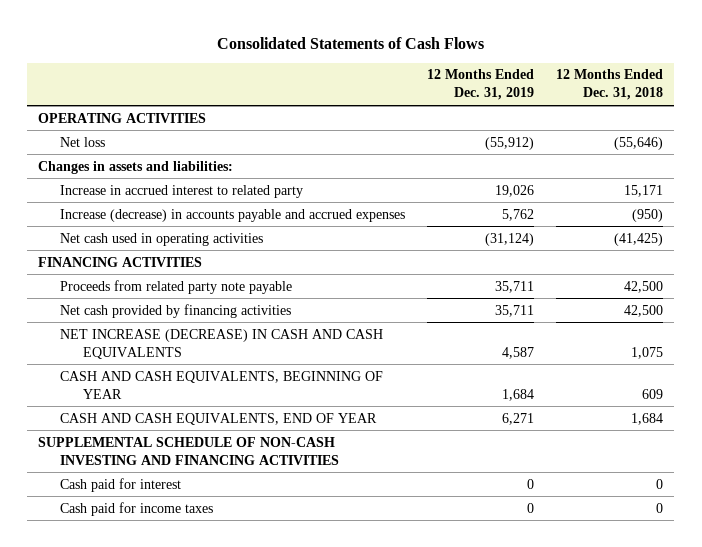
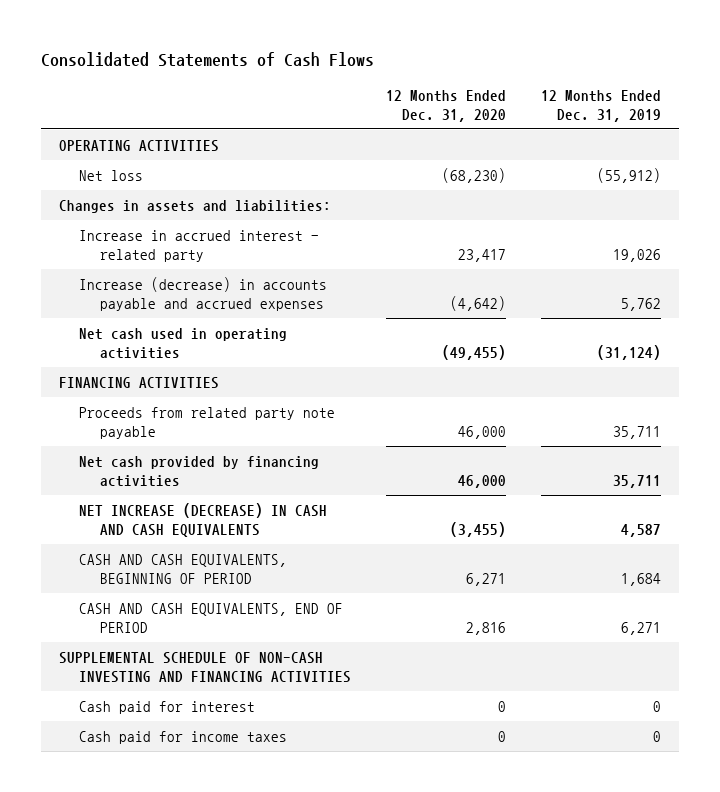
- | 12 Months Ended Dec. 31, 2019 | 12 Months Ended Dec. 31, 2018
+ | 12 Months Ended Dec. 31, 2020 | 12 Months Ended Dec. 31, 2019
- Increase in accrued interest to related party | 19,026 | 15,171
+ Increase in accrued interest - related party | 23,417 | 19,026
- CASH AND CASH EQUIVALENTS, BEGINNING OF YEAR | 1,684 | 609
- CASH AND CASH EQUIVALENTS, END OF YEAR | 6,271 | 1,684
+ CASH AND CASH EQUIVALENTS, BEGINNING OF PERIOD | 6,271 | 1,684
+ CASH AND CASH EQUIVALENTS, END OF PERIOD | 2,816 | 6,271

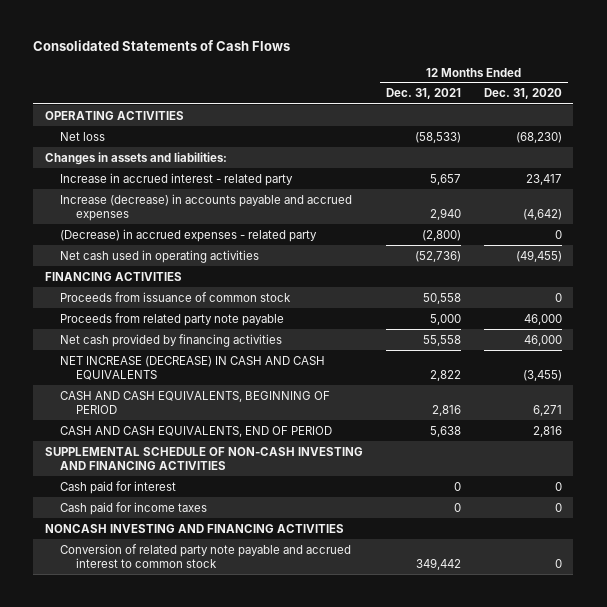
- | 12 Months Ended Dec. 31, 2020 | 12 Months Ended Dec. 31, 2019
+ | 12 Months Ended Dec. 31, 2021 | 12 Months Ended Dec. 31, 2020
+ (Decrease) in accrued expenses - related party | (2,800) | 0
+ Proceeds from issuance of common stock | 50,558 | 0
+ NONCASH INVESTING AND FINANCING ACTIVITIES
+ Conversion of related party note payable and accrued interest to common stock | 349,442 | 0

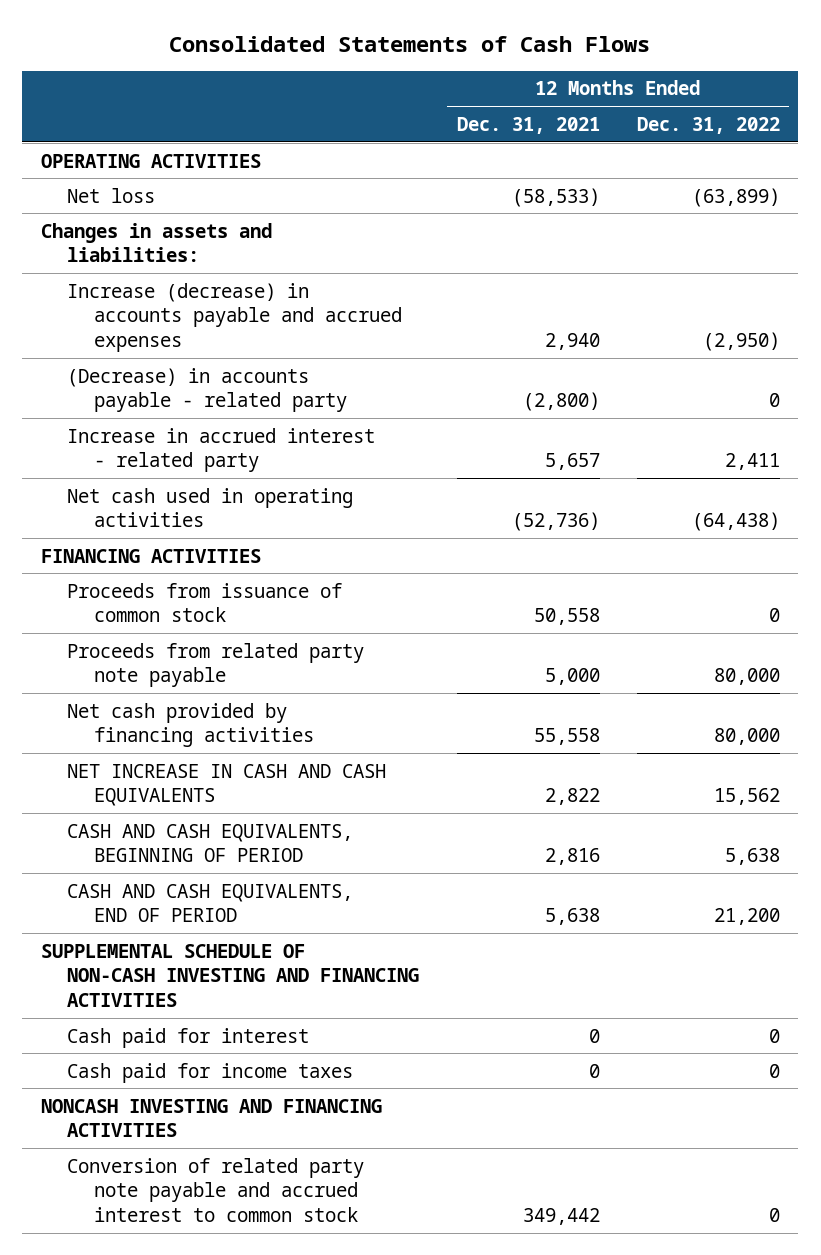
- | 12 Months Ended Dec. 31, 2021 | 12 Months Ended Dec. 31, 2020
+ | 12 Months Ended Dec. 31, 2021 | 12 Months Ended Dec. 31, 2022
- (Decrease) in accrued expenses - related party | (2,800) | 0
+ (Decrease) in accounts payable - related party | (2,800) | 0
moved down: Increase in accrued interest - related party | 5,657 | 2,411
- NET INCREASE (DECREASE) IN CASH AND CASH EQUIVALENTS | 2,822 | (3,455)
+ NET INCREASE IN CASH AND CASH EQUIVALENTS | 2,822 | 15,562

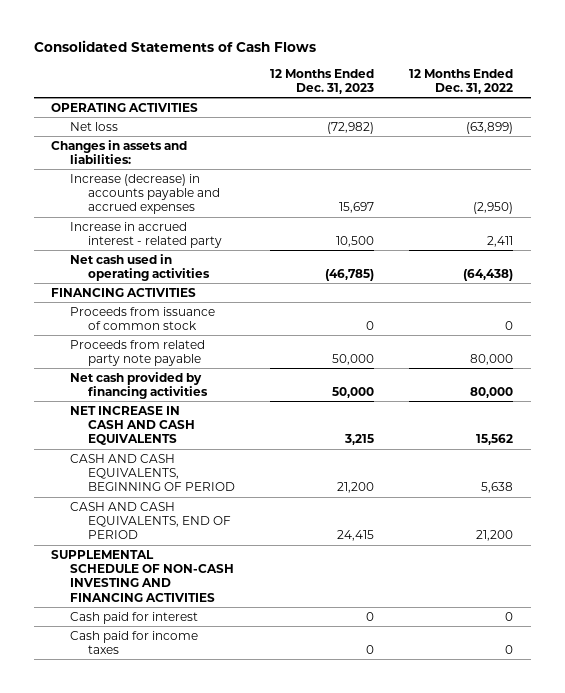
- | 12 Months Ended Dec. 31, 2021 | 12 Months Ended Dec. 31, 2022
+ | 12 Months Ended Dec. 31, 2023 | 12 Months Ended Dec. 31, 2022
- (Decrease) in accounts payable - related party | (2,800) | 0
- NONCASH INVESTING AND FINANCING ACTIVITIES
- Conversion of related party note payable and accrued interest to common stock | 349,442 | 0

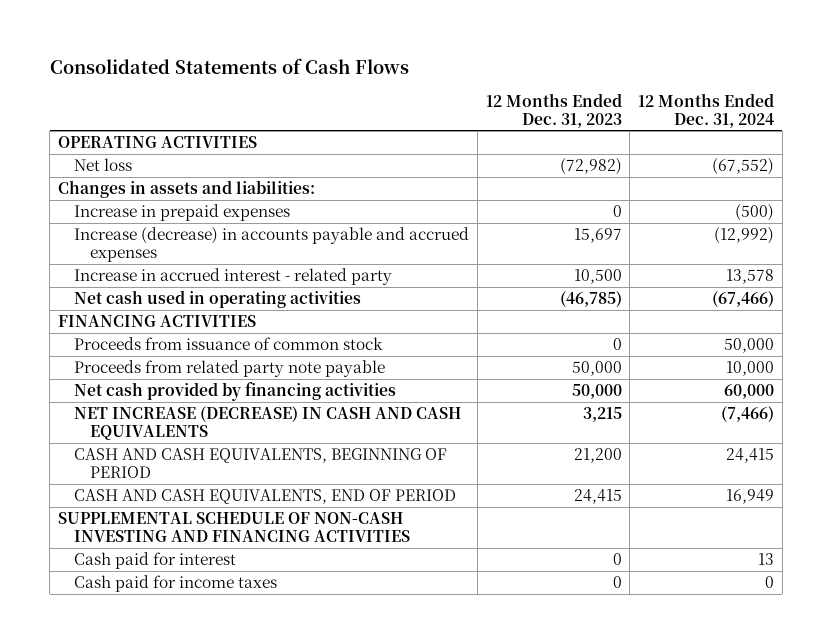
- | 12 Months Ended Dec. 31, 2023 | 12 Months Ended Dec. 31, 2022
+ | 12 Months Ended Dec. 31, 2023 | 12 Months Ended Dec. 31, 2024
+ Increase in prepaid expenses | 0 | (500)
- NET INCREASE IN CASH AND CASH EQUIVALENTS | 3,215 | 15,562
+ NET INCREASE (DECREASE) IN CASH AND CASH EQUIVALENTS | 3,215 | (7,466)

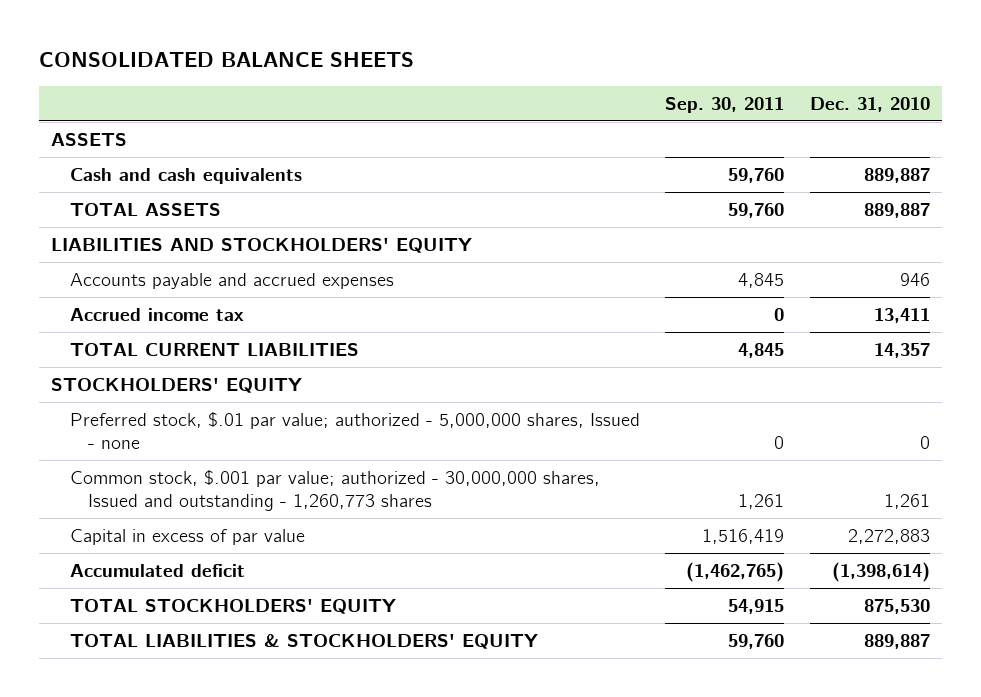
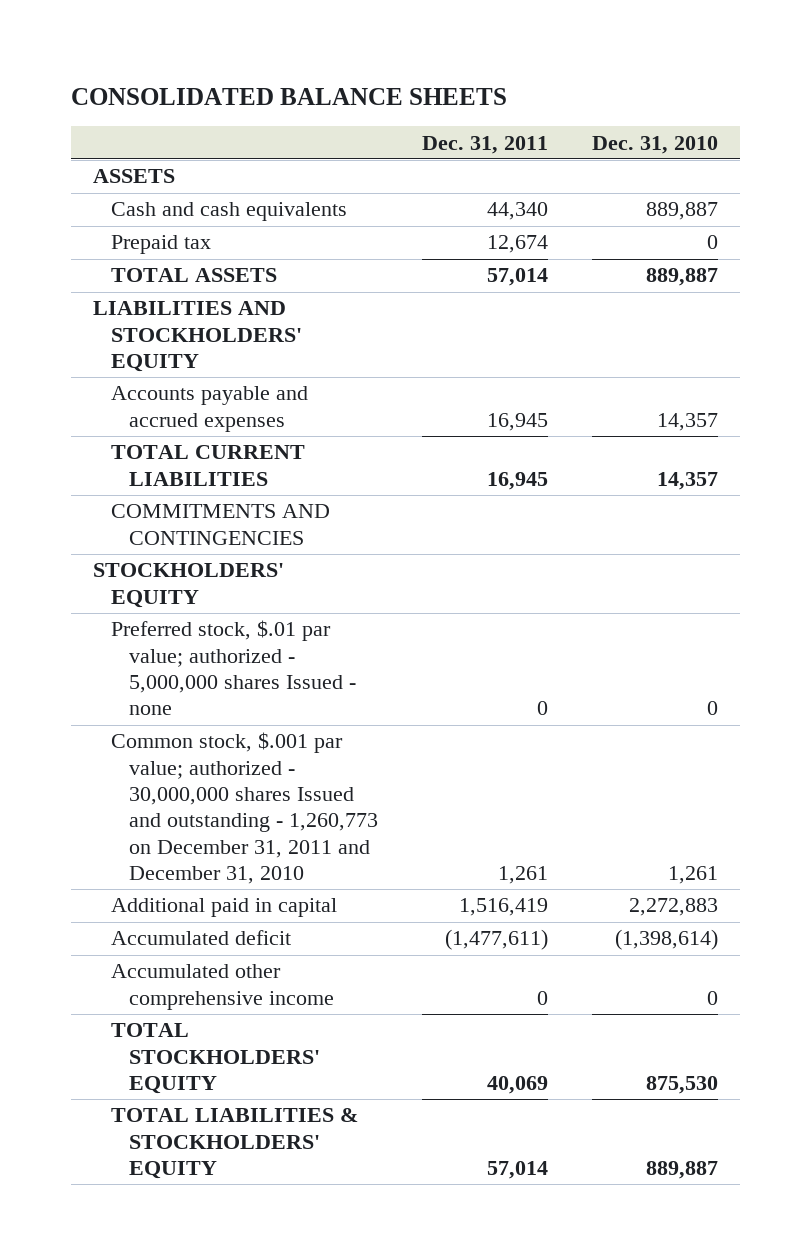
- | Sep. 30, 2011 | Dec. 31, 2010
+ | Dec. 31, 2011 | Dec. 31, 2010
+ Prepaid tax | 12,674 | 0
- Accounts payable and accrued expenses | 4,845 | 946
- Accrued income tax | 0 | 13,411
+ Accounts payable and accrued expenses | 16,945 | 14,357
+ COMMITMENTS AND CONTINGENCIES
- Preferred stock, $.01 par value; authorized - 5,000,000 shares, Issued - none | 0 | 0
- Common stock, $.001 par value; authorized - 30,000,000 shares, Issued and outstanding - 1,260,773 shares | 1,261 | 1,261
- Capital in excess of par value | 1,516,419 | 2,272,883
+ Preferred stock, $.01 par value; authorized - 5,000,000 shares Issued - none | 0 | 0
+ Common stock, $.001 par value; authorized - 30,000,000 shares Issued and outstanding - 1,260,773 on December 31, 2011 and December 31, 2010 | 1,261 | 1,261
+ Additional paid in capital | 1,516,419 | 2,272,883
+ Accumulated other comprehensive income | 0 | 0

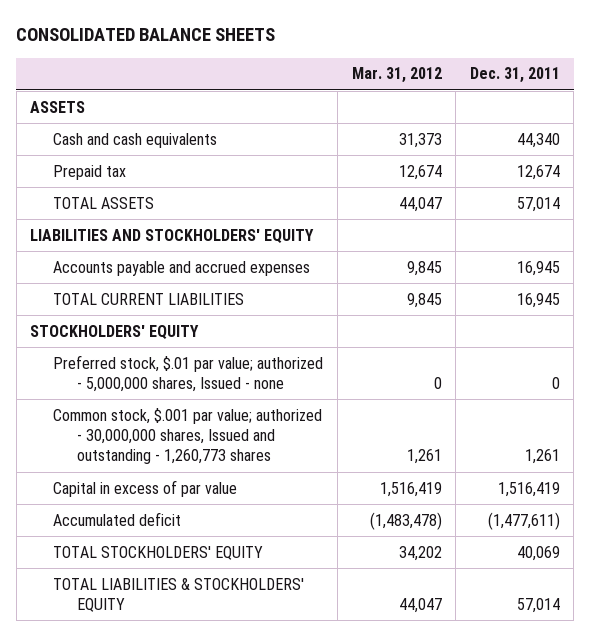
- | Dec. 31, 2011 | Dec. 31, 2010
+ | Mar. 31, 2012 | Dec. 31, 2011
- COMMITMENTS AND CONTINGENCIES
- Preferred stock, $.01 par value; authorized - 5,000,000 shares Issued - none | 0 | 0
- Common stock, $.001 par value; authorized - 30,000,000 shares Issued and outstanding - 1,260,773 on December 31, 2011 and December 31, 2010 | 1,261 | 1,261
- Additional paid in capital | 1,516,419 | 2,272,883
+ Preferred stock, $.01 par value; authorized - 5,000,000 shares, Issued - none | 0 | 0
+ Common stock, $.001 par value; authorized - 30,000,000 shares, Issued and outstanding - 1,260,773 shares | 1,261 | 1,261
+ Capital in excess of par value | 1,516,419 | 1,516,419
- Accumulated other comprehensive income | 0 | 0

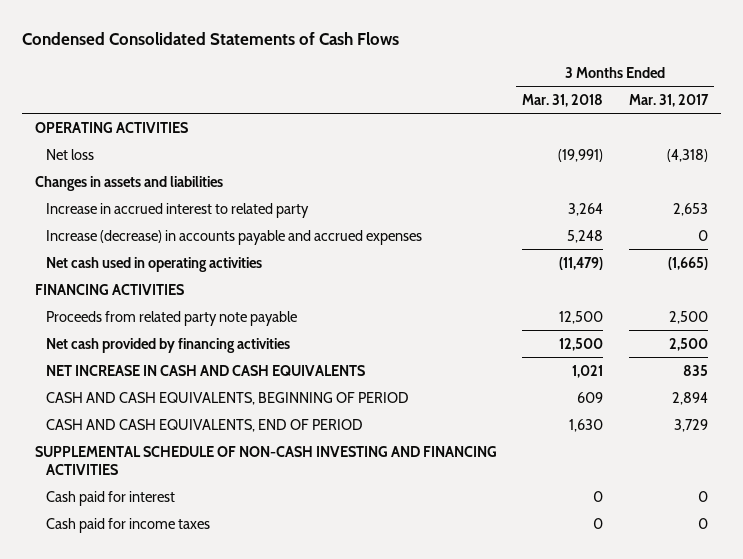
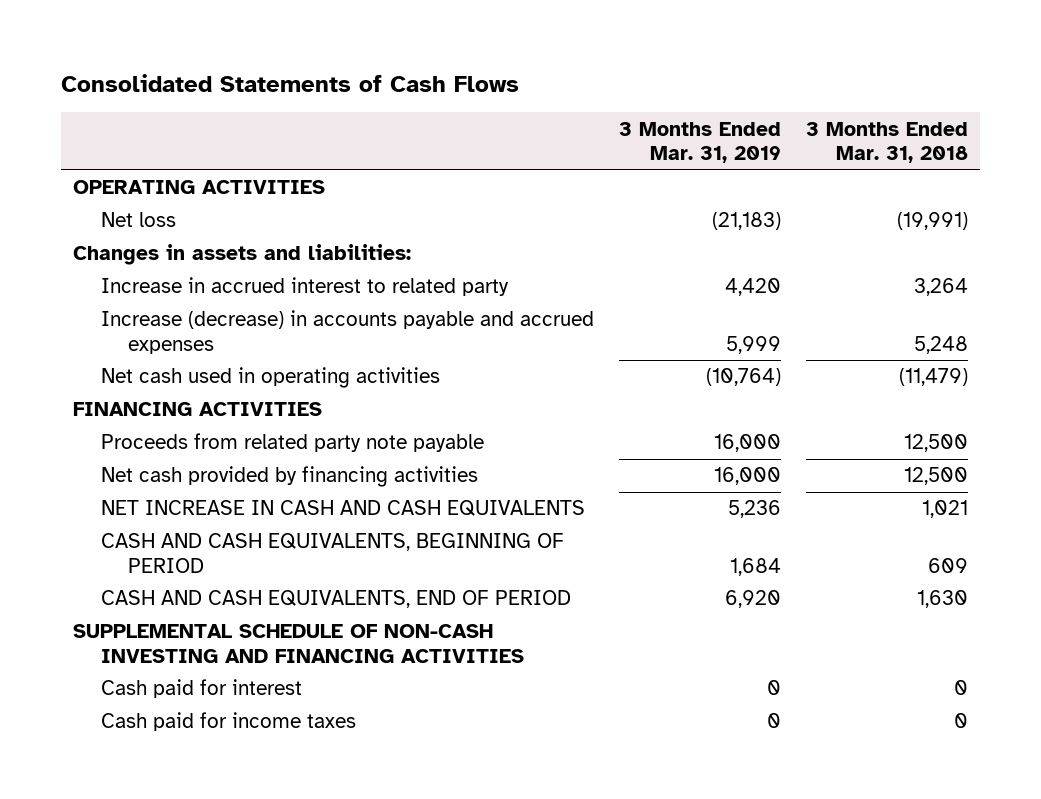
- Condensed Consolidated Statements of Cash Flows
+ Consolidated Statements of Cash Flows
- | 3 Months Ended Mar. 31, 2018 | 3 Months Ended Mar. 31, 2017
+ | 3 Months Ended Mar. 31, 2019 | 3 Months Ended Mar. 31, 2018
- Changes in assets and liabilities
+ Changes in assets and liabilities:

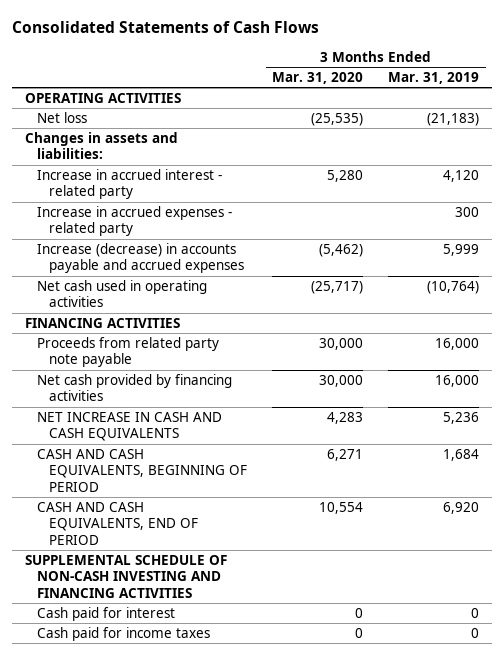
- | 3 Months Ended Mar. 31, 2019 | 3 Months Ended Mar. 31, 2018
+ | 3 Months Ended Mar. 31, 2020 | 3 Months Ended Mar. 31, 2019
- Increase in accrued interest to related party | 4,420 | 3,264
+ Increase in accrued interest - related party | 5,280 | 4,120
+ Increase in accrued expenses - related party | | 300

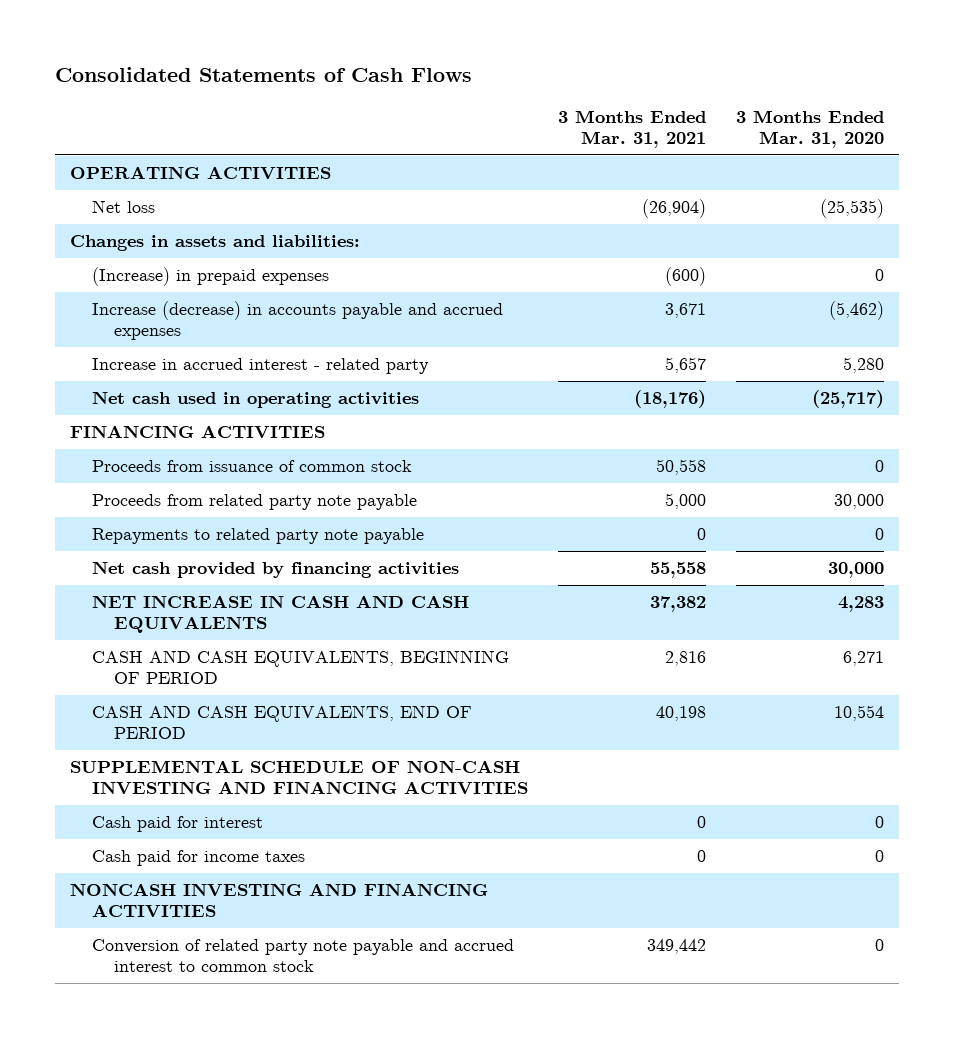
- | 3 Months Ended Mar. 31, 2020 | 3 Months Ended Mar. 31, 2019
+ | 3 Months Ended Mar. 31, 2021 | 3 Months Ended Mar. 31, 2020
- Increase in accrued expenses - related party | | 300
+ (Increase) in prepaid expenses | (600) | 0
moved down: Increase in accrued interest - related party | 5,657 | 5,280
+ Proceeds from issuance of common stock | 50,558 | 0
+ Repayments to related party note payable | 0 | 0
+ NONCASH INVESTING AND FINANCING ACTIVITIES
+ Conversion of related party note payable and accrued interest to common stock | 349,442 | 0

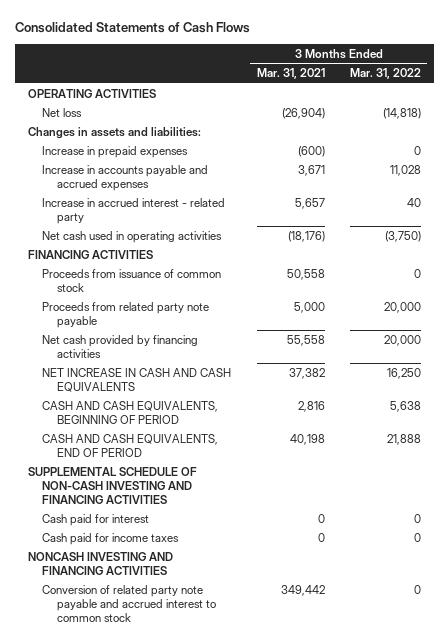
- | 3 Months Ended Mar. 31, 2021 | 3 Months Ended Mar. 31, 2020
+ | 3 Months Ended Mar. 31, 2021 | 3 Months Ended Mar. 31, 2022
- (Increase) in prepaid expenses | (600) | 0
- Increase (decrease) in accounts payable and accrued expenses | 3,671 | (5,462)
+ Increase in prepaid expenses | (600) | 0
+ Increase in accounts payable and accrued expenses | 3,671 | 11,028
- Repayments to related party note payable | 0 | 0

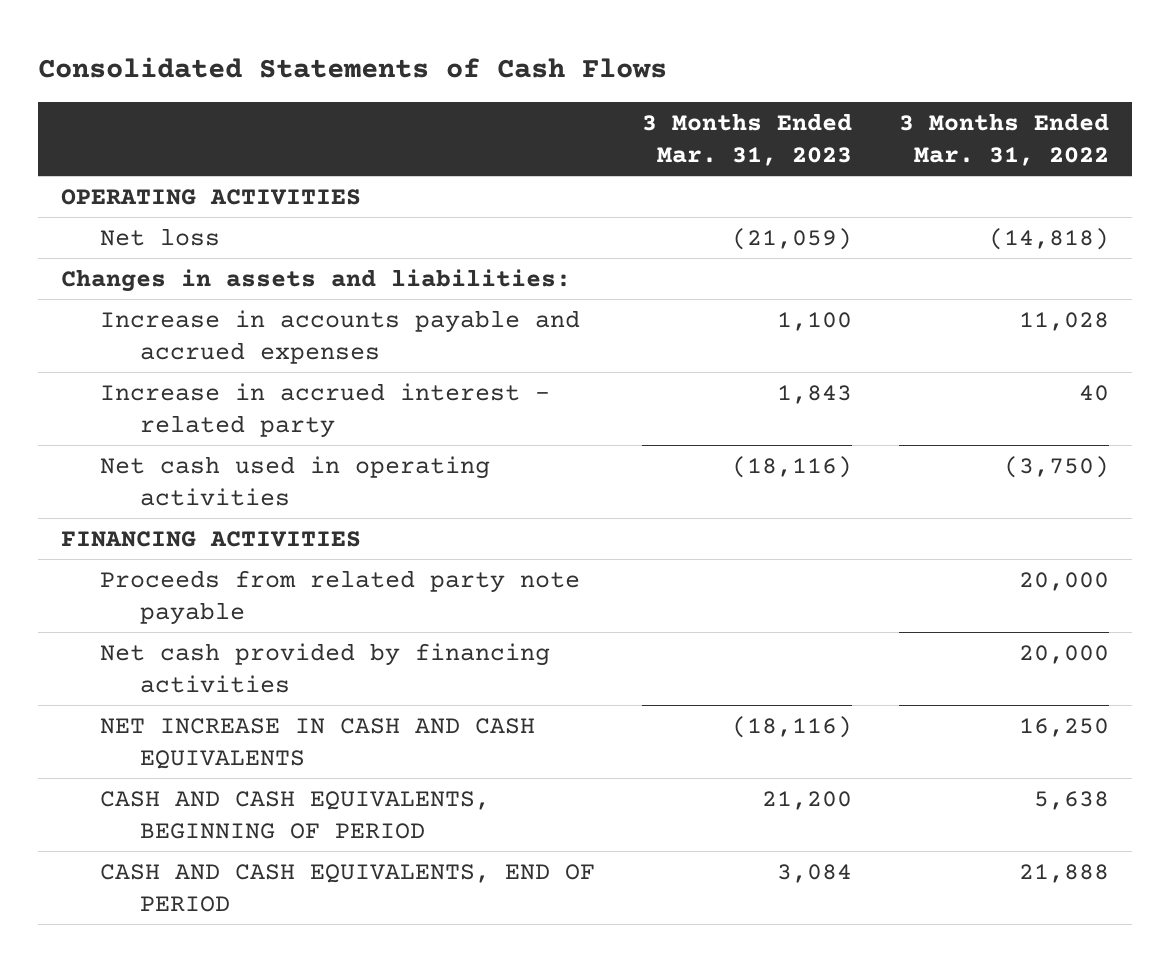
- | 3 Months Ended Mar. 31, 2021 | 3 Months Ended Mar. 31, 2022
+ | 3 Months Ended Mar. 31, 2023 | 3 Months Ended Mar. 31, 2022
- Increase in prepaid expenses | (600) | 0
- Proceeds from issuance of common stock | 50,558 | 0
- SUPPLEMENTAL SCHEDULE OF NON-CASH INVESTING AND FINANCING ACTIVITIES
- Cash paid for interest | 0 | 0
- Cash paid for income taxes | 0 | 0
- NONCASH INVESTING AND FINANCING ACTIVITIES
- Conversion of related party note payable and accrued interest to common stock | 349,442 | 0

